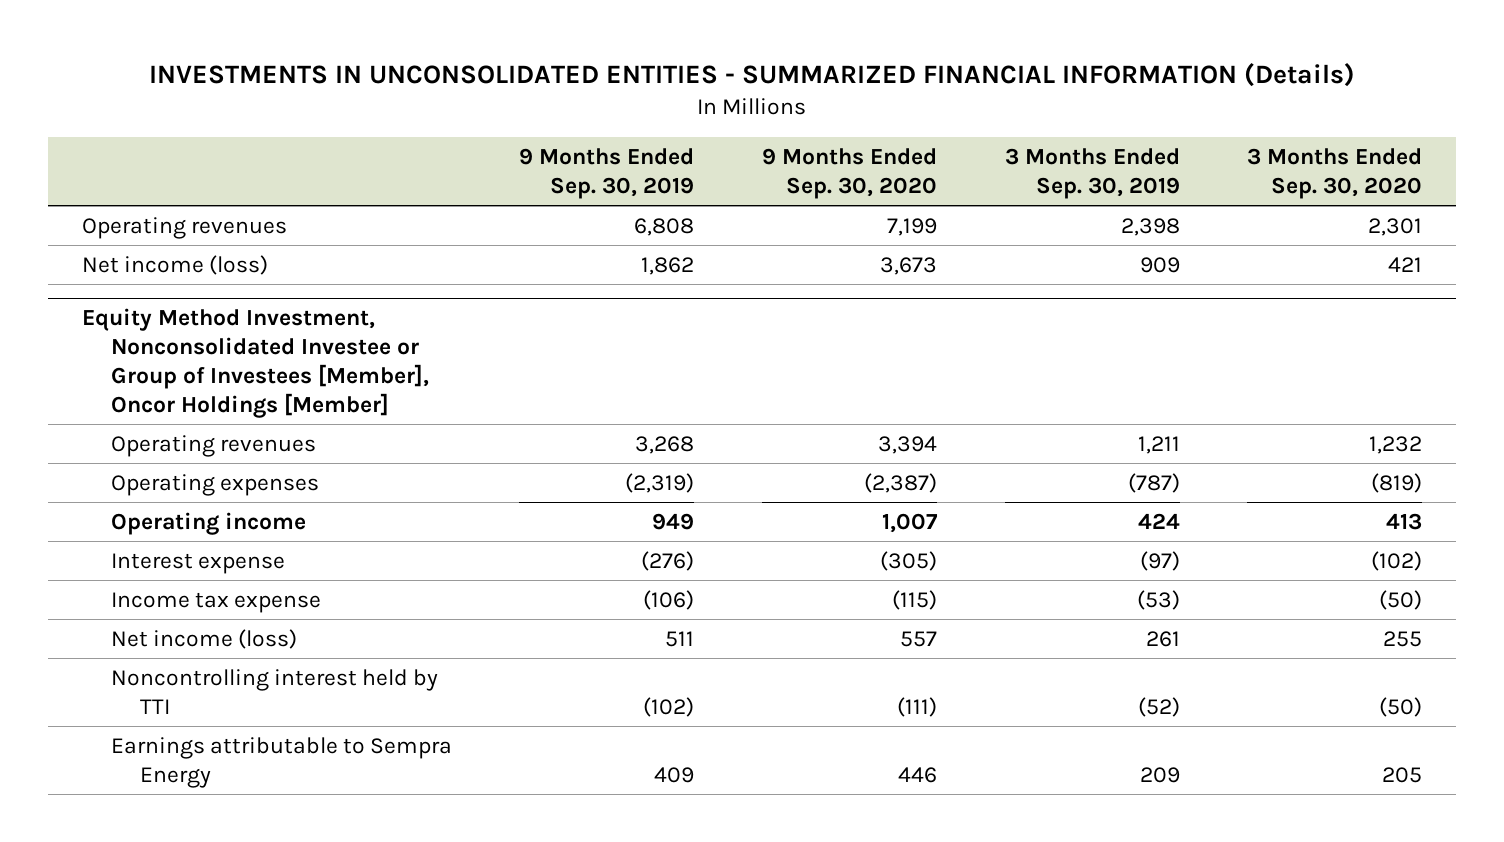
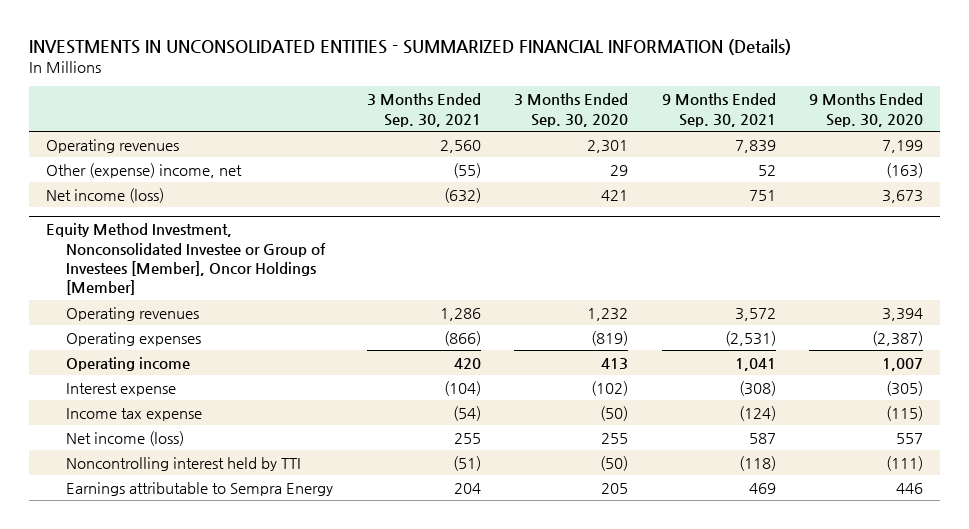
- | 9 Months Ended Sep. 30, 2019 | 9 Months Ended Sep. 30, 2020 | 3 Months Ended Sep. 30, 2019 | 3 Months Ended Sep. 30, 2020
+ | 3 Months Ended Sep. 30, 2021 | 3 Months Ended Sep. 30, 2020 | 9 Months Ended Sep. 30, 2021 | 9 Months Ended Sep. 30, 2020
+ Other (expense) income, net | (55) | 29 | 52 | (163)

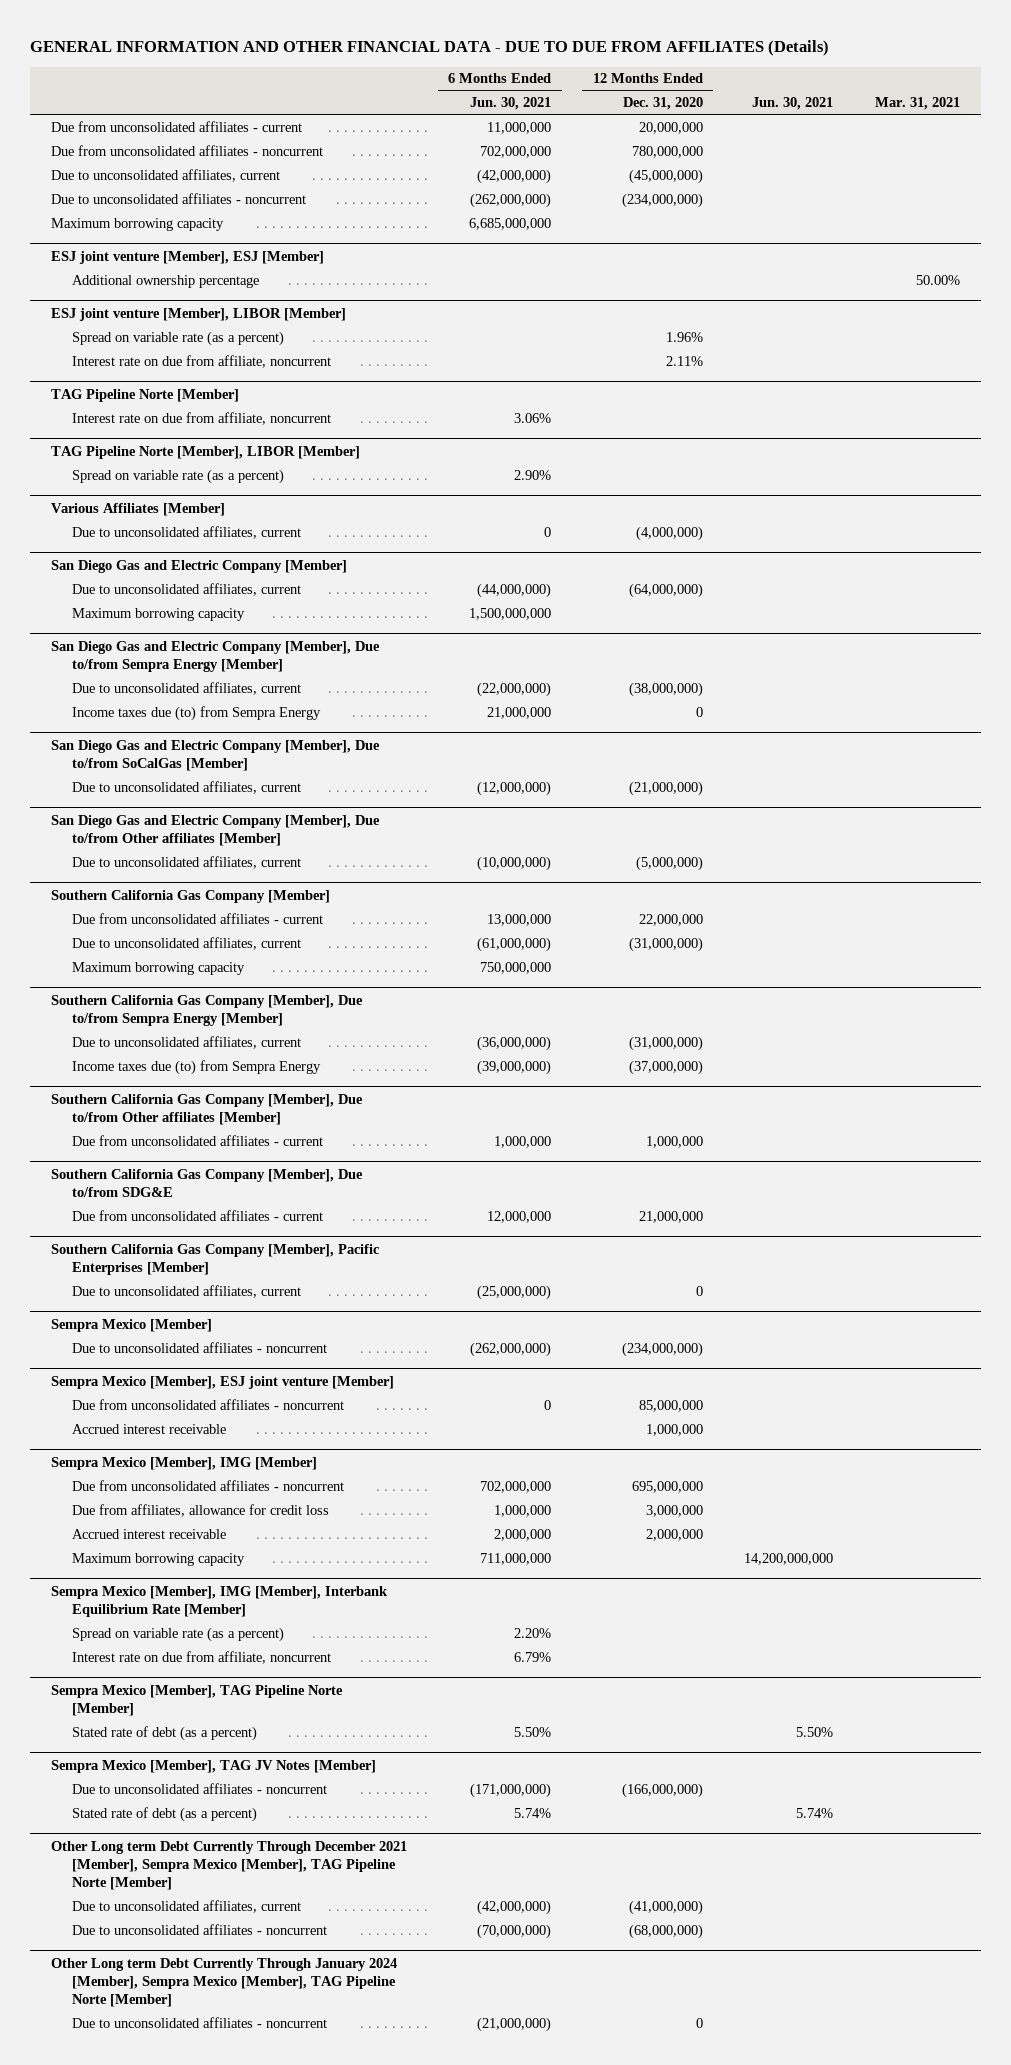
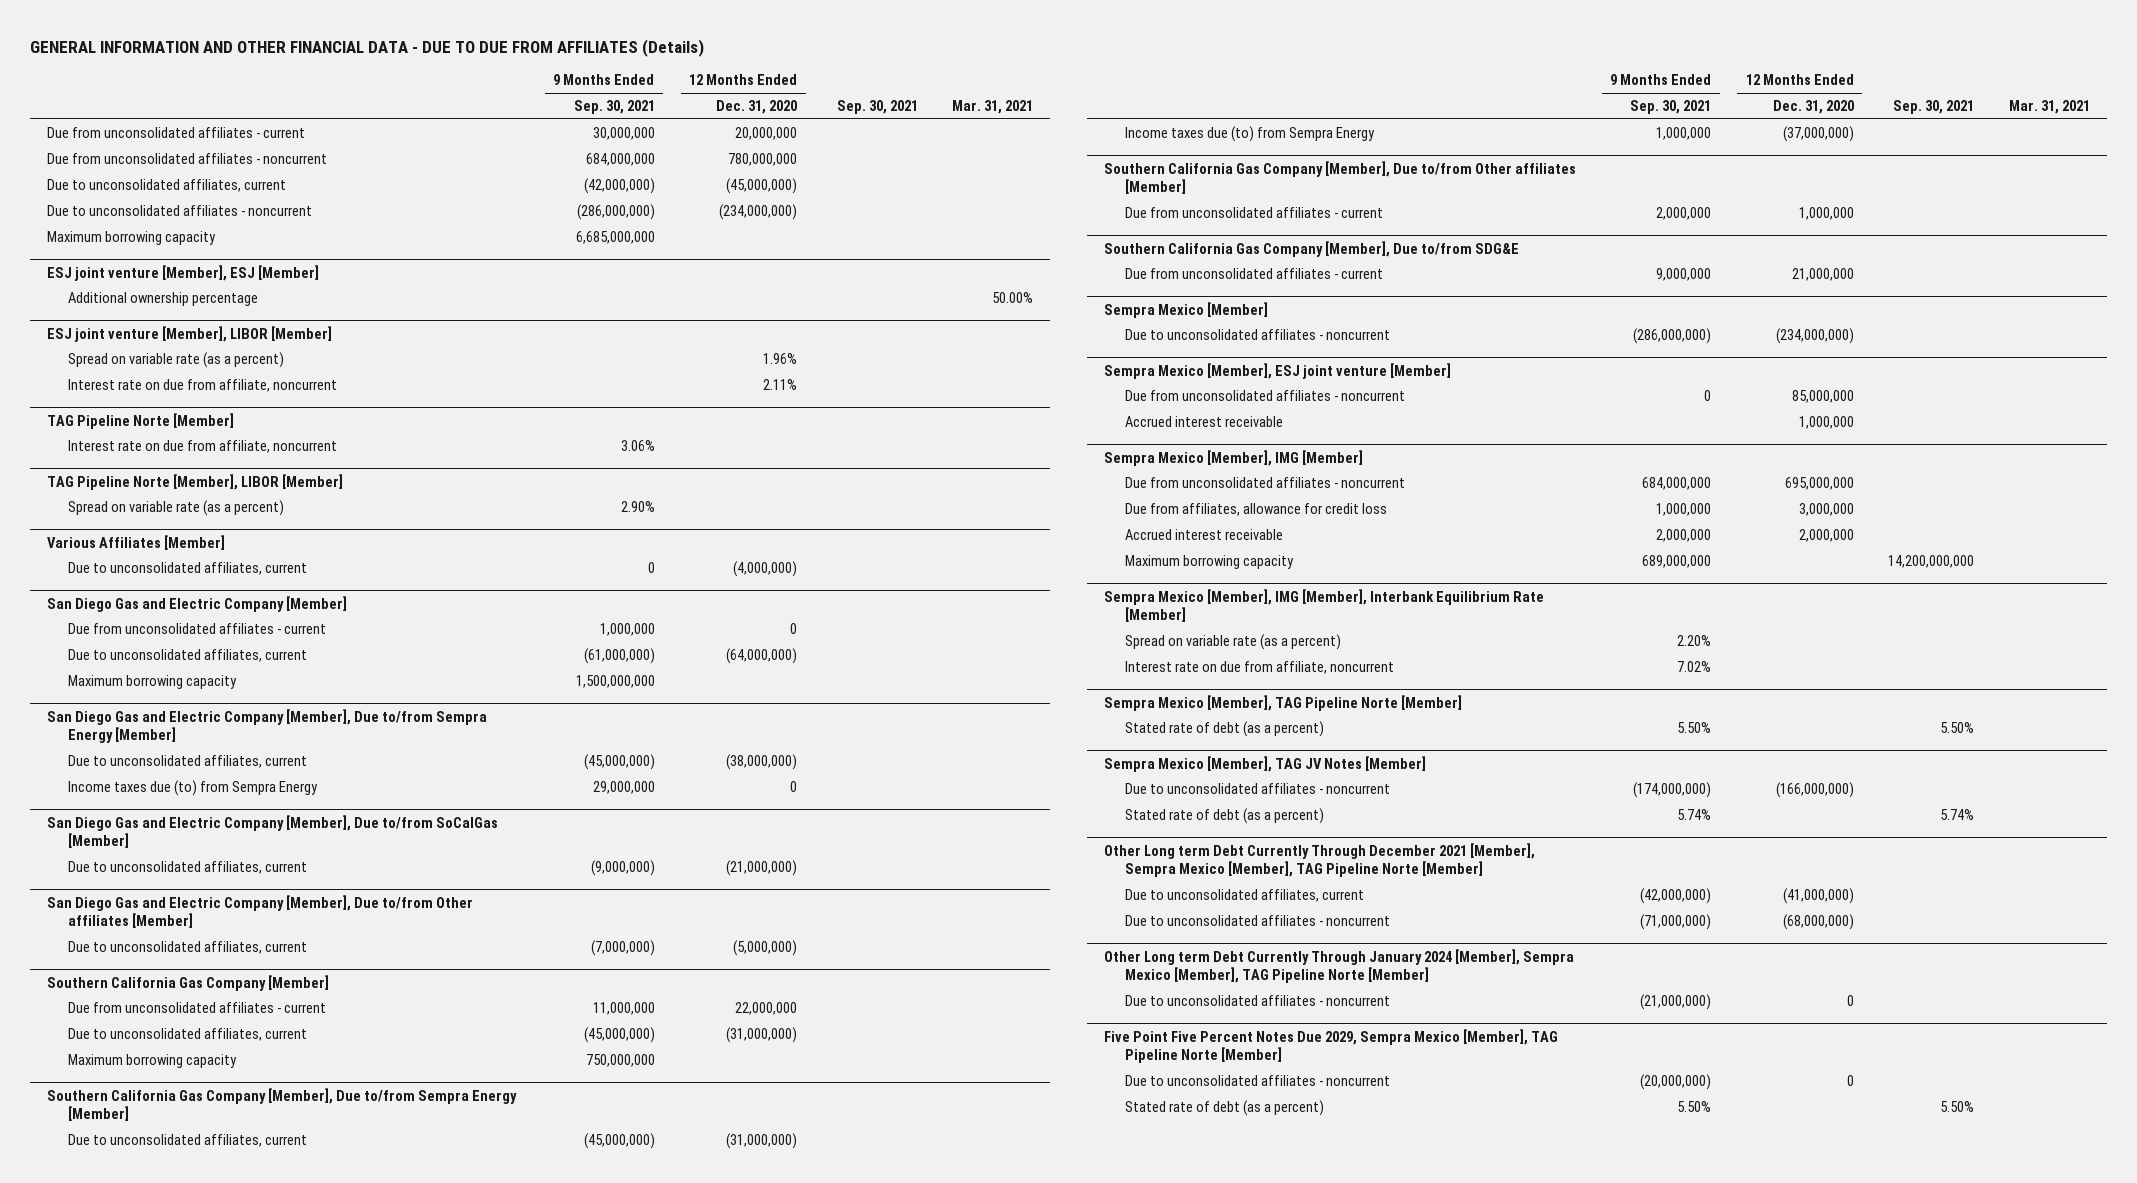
- | 6 Months Ended Jun. 30, 2021 | 12 Months Ended Dec. 31, 2020 | Jun. 30, 2021 | Mar. 31, 2021
+ | 9 Months Ended Sep. 30, 2021 | 12 Months Ended Dec. 31, 2020 | Sep. 30, 2021 | Mar. 31, 2021
@ San Diego Gas and Electric Company [Member]
+ Due from unconsolidated affiliates - current | 1,000,000 | 0 | |
- Southern California Gas Company [Member], Pacific Enterprises [Member]
- Due to unconsolidated affiliates, current | (25,000,000) | 0 | |
+ Five Point Five Percent Notes Due 2029, Sempra Mexico [Member], TAG Pipeline Norte [Member]
+ Due to unconsolidated affiliates - noncurrent | (20,000,000) | 0 | |
+ Stated rate of debt (as a percent) | 5.50% | | 5.50% |

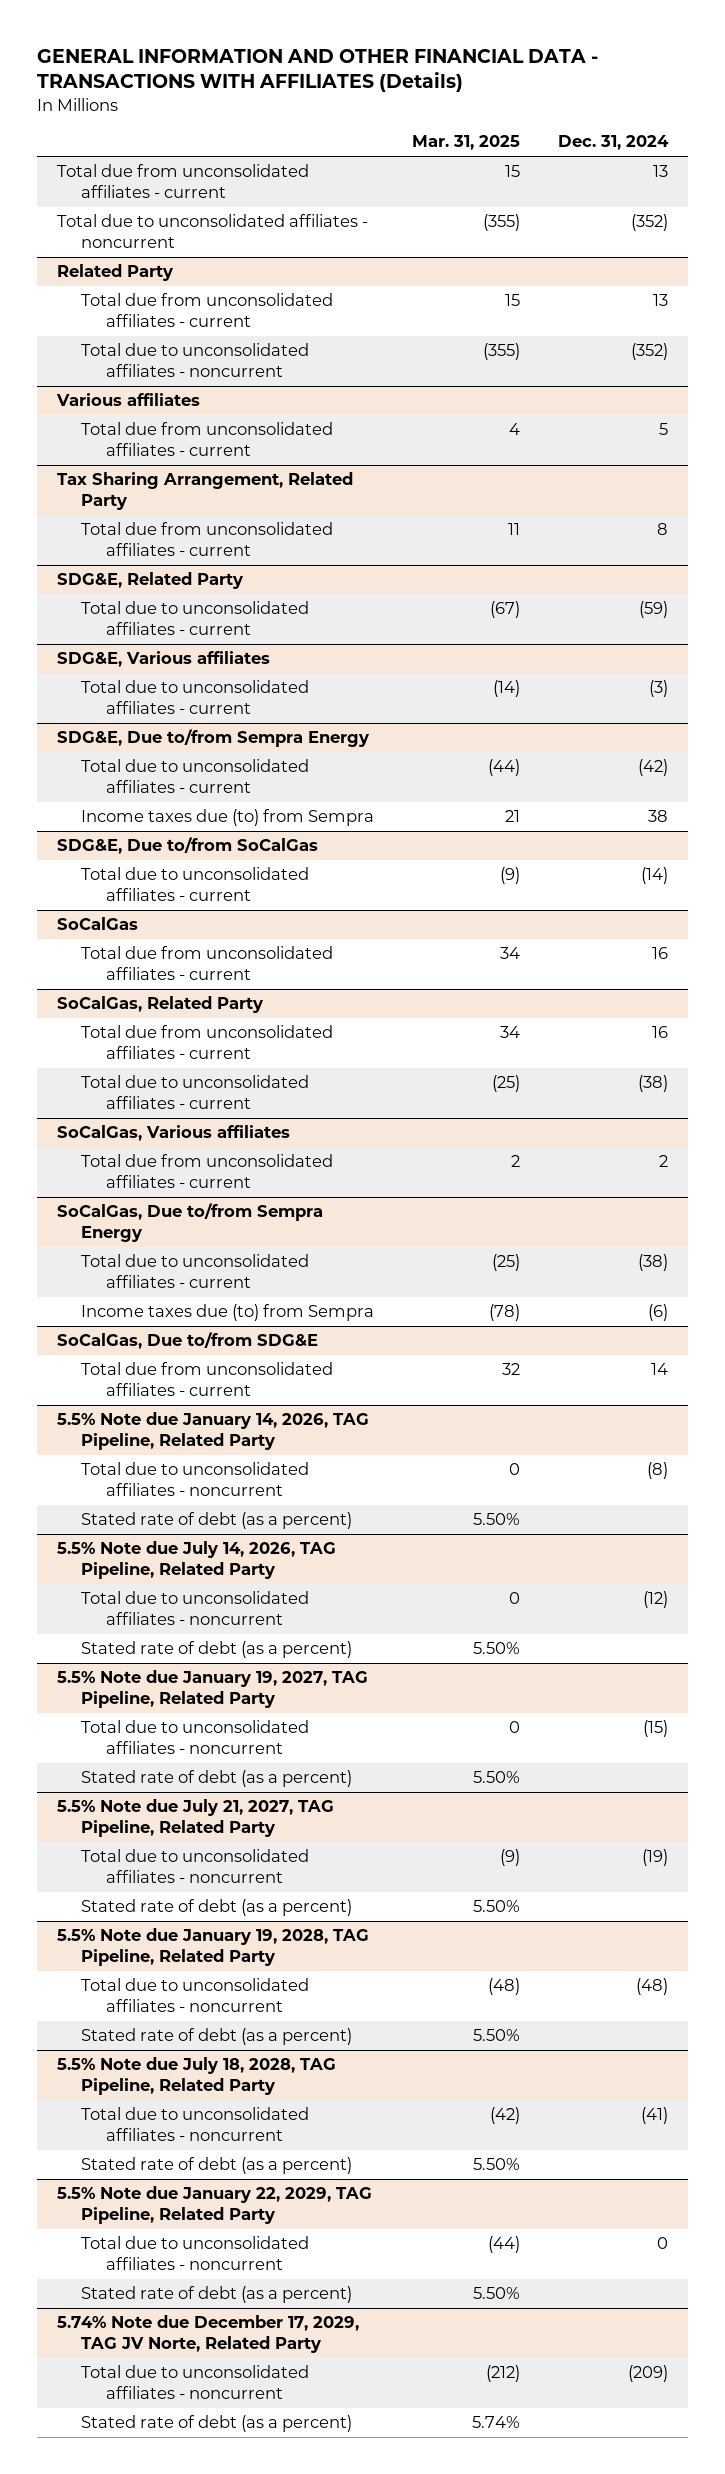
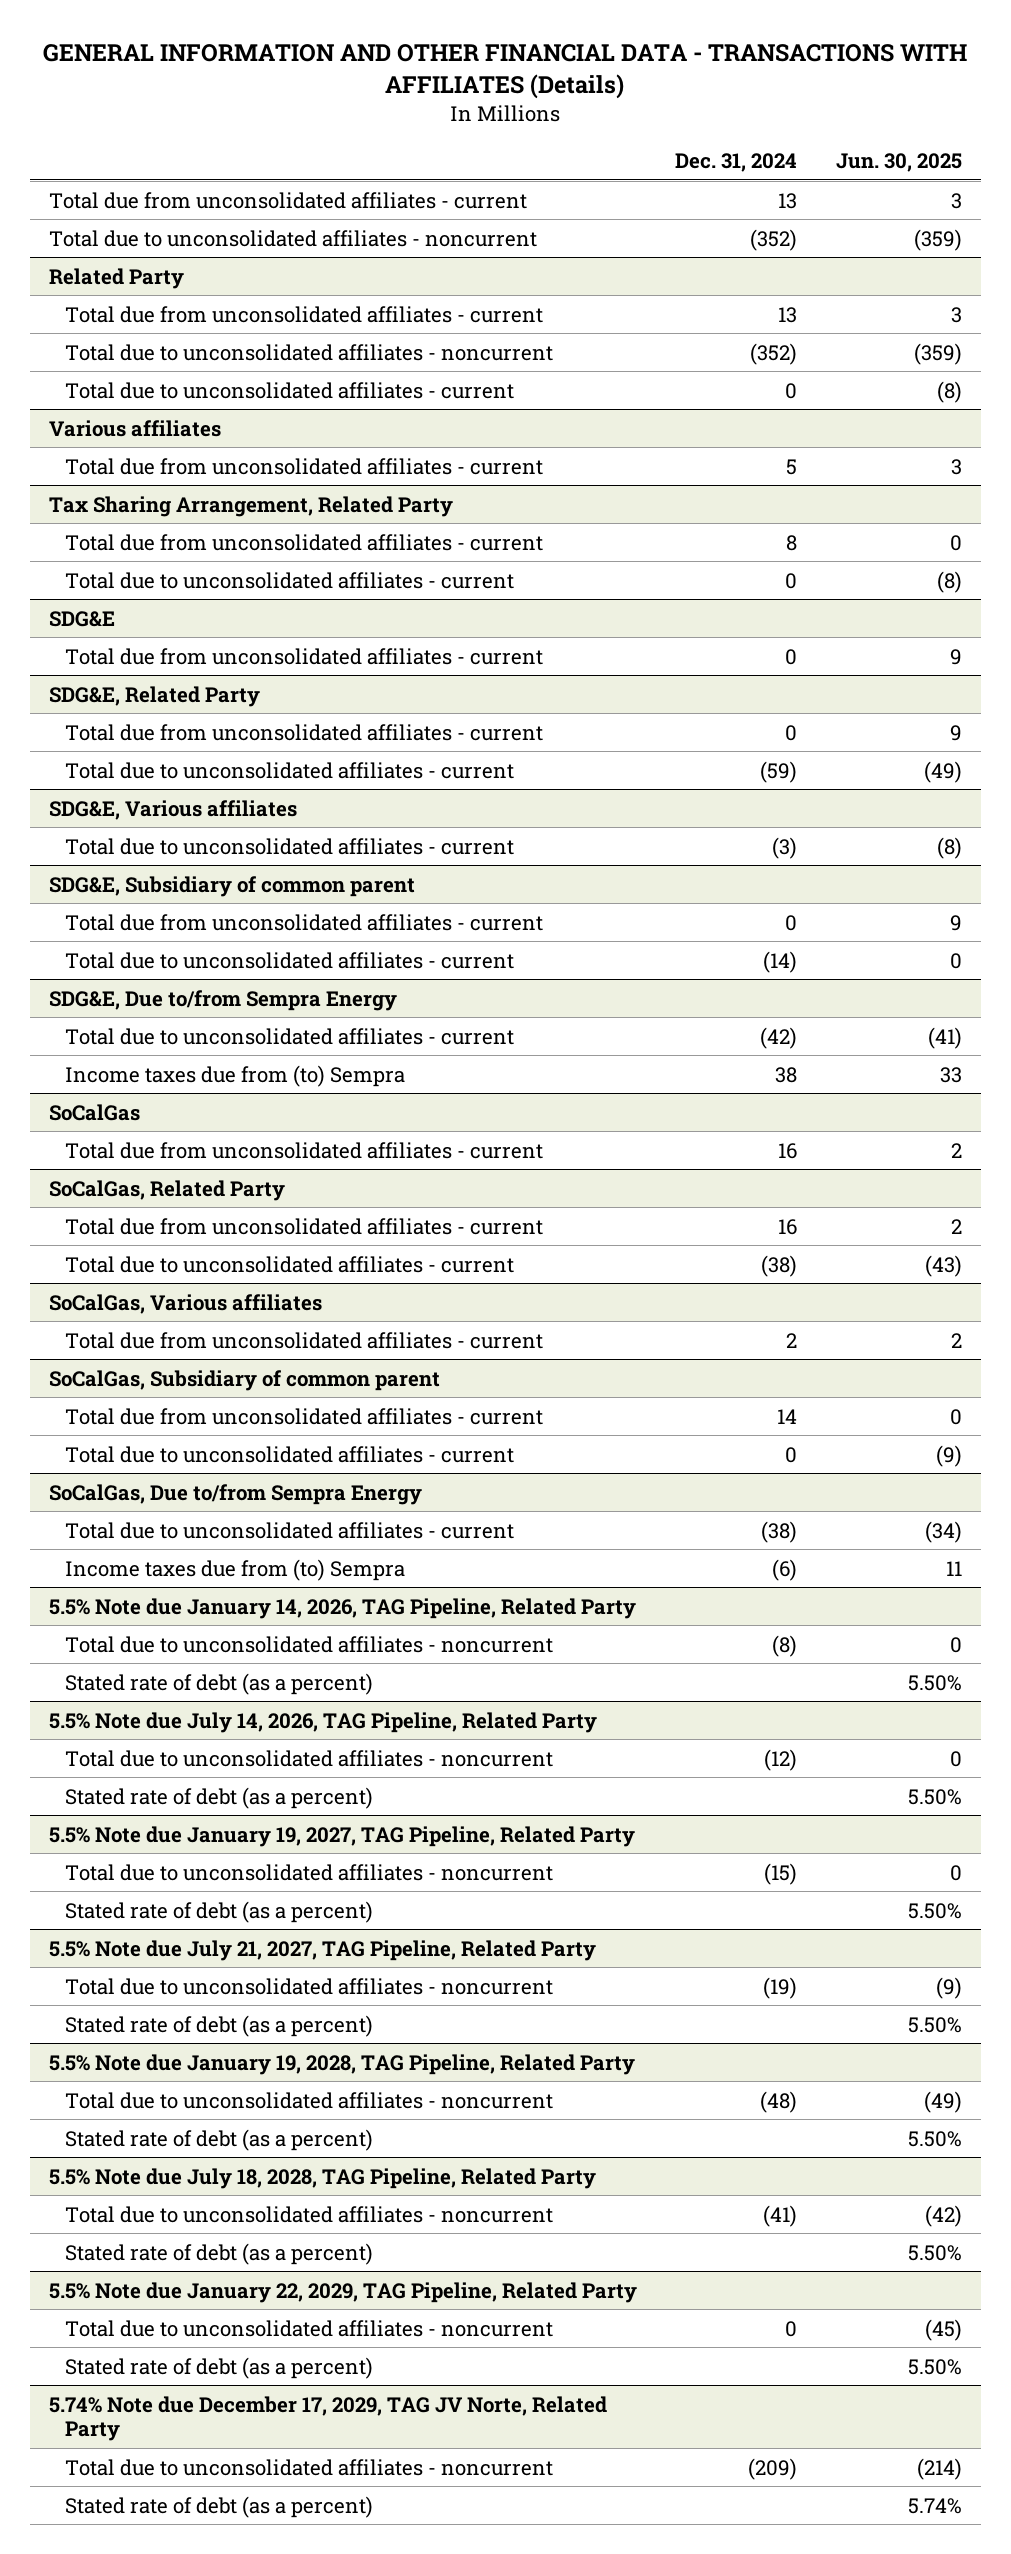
- | Mar. 31, 2025 | Dec. 31, 2024
+ | Dec. 31, 2024 | Jun. 30, 2025
@ Related Party
+ Total due to unconsolidated affiliates - current | 0 | (8)
@ Tax Sharing Arrangement, Related Party
+ Total due to unconsolidated affiliates - current | 0 | (8)
+ SDG&E
+ Total due from unconsolidated affiliates - current | 0 | 9
@ SDG&E, Related Party
+ Total due from unconsolidated affiliates - current | 0 | 9
+ SDG&E, Subsidiary of common parent
+ Total due from unconsolidated affiliates - current | 0 | 9
+ Total due to unconsolidated affiliates - current | (14) | 0
@ SDG&E, Due to/from Sempra Energy
- Income taxes due (to) from Sempra | 21 | 38
- SDG&E, Due to/from SoCalGas
- Total due to unconsolidated affiliates - current | (9) | (14)
@ SDG&E, Due to/from Sempra Energy
+ Income taxes due from (to) Sempra | 38 | 33
+ SoCalGas, Subsidiary of common parent
+ Total due from unconsolidated affiliates - current | 14 | 0
+ Total due to unconsolidated affiliates - current | 0 | (9)
@ SoCalGas, Due to/from Sempra Energy
- Income taxes due (to) from Sempra | (78) | (6)
- SoCalGas, Due to/from SDG&E
- Total due from unconsolidated affiliates - current | 32 | 14
@ SoCalGas, Due to/from Sempra Energy
+ Income taxes due from (to) Sempra | (6) | 11

